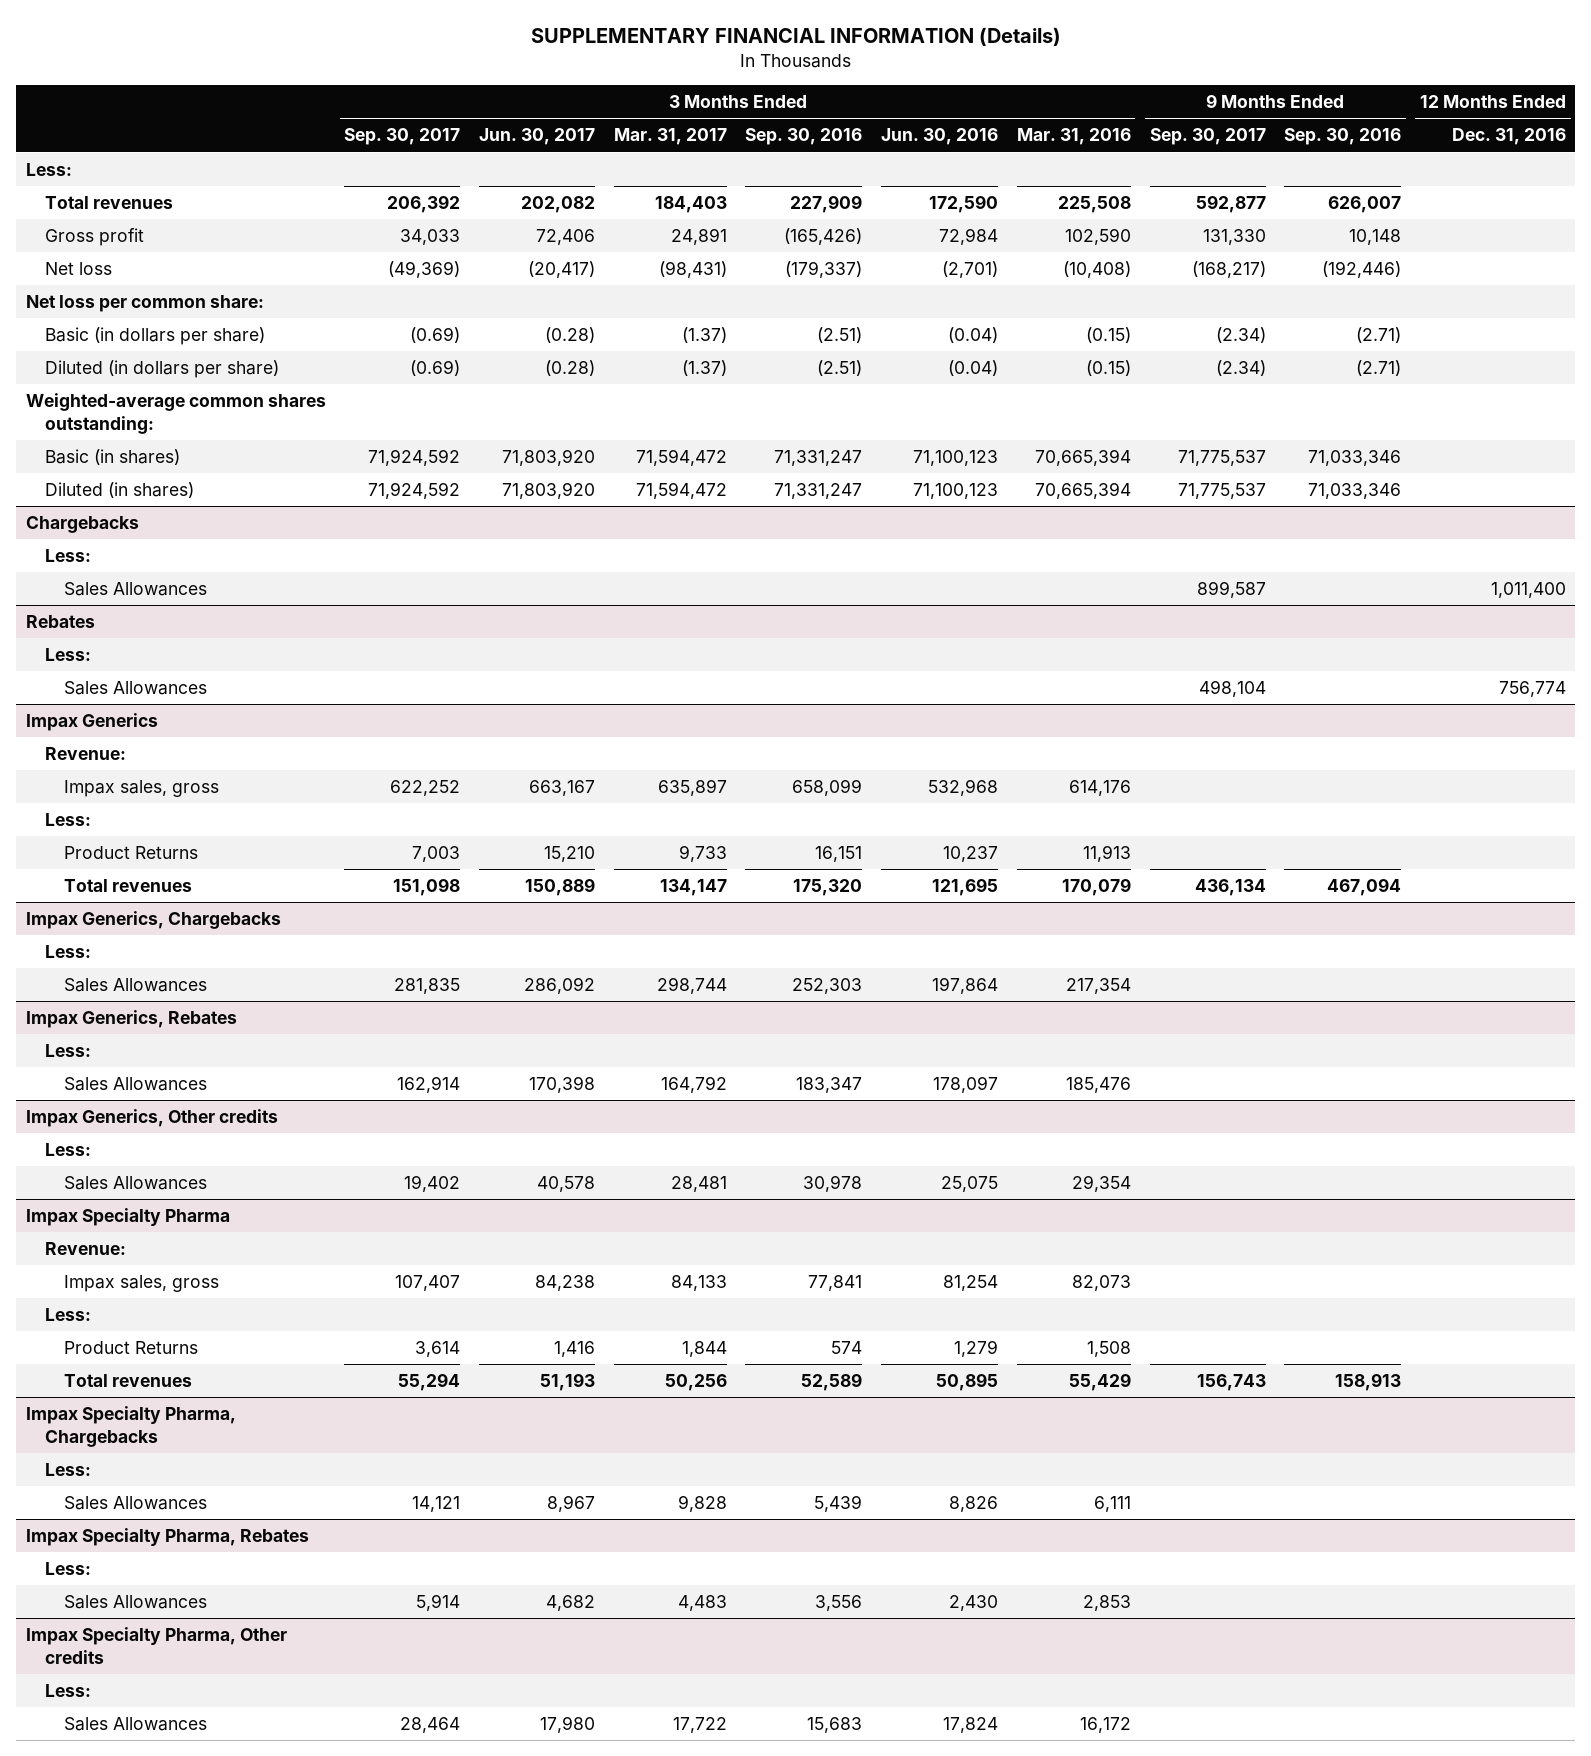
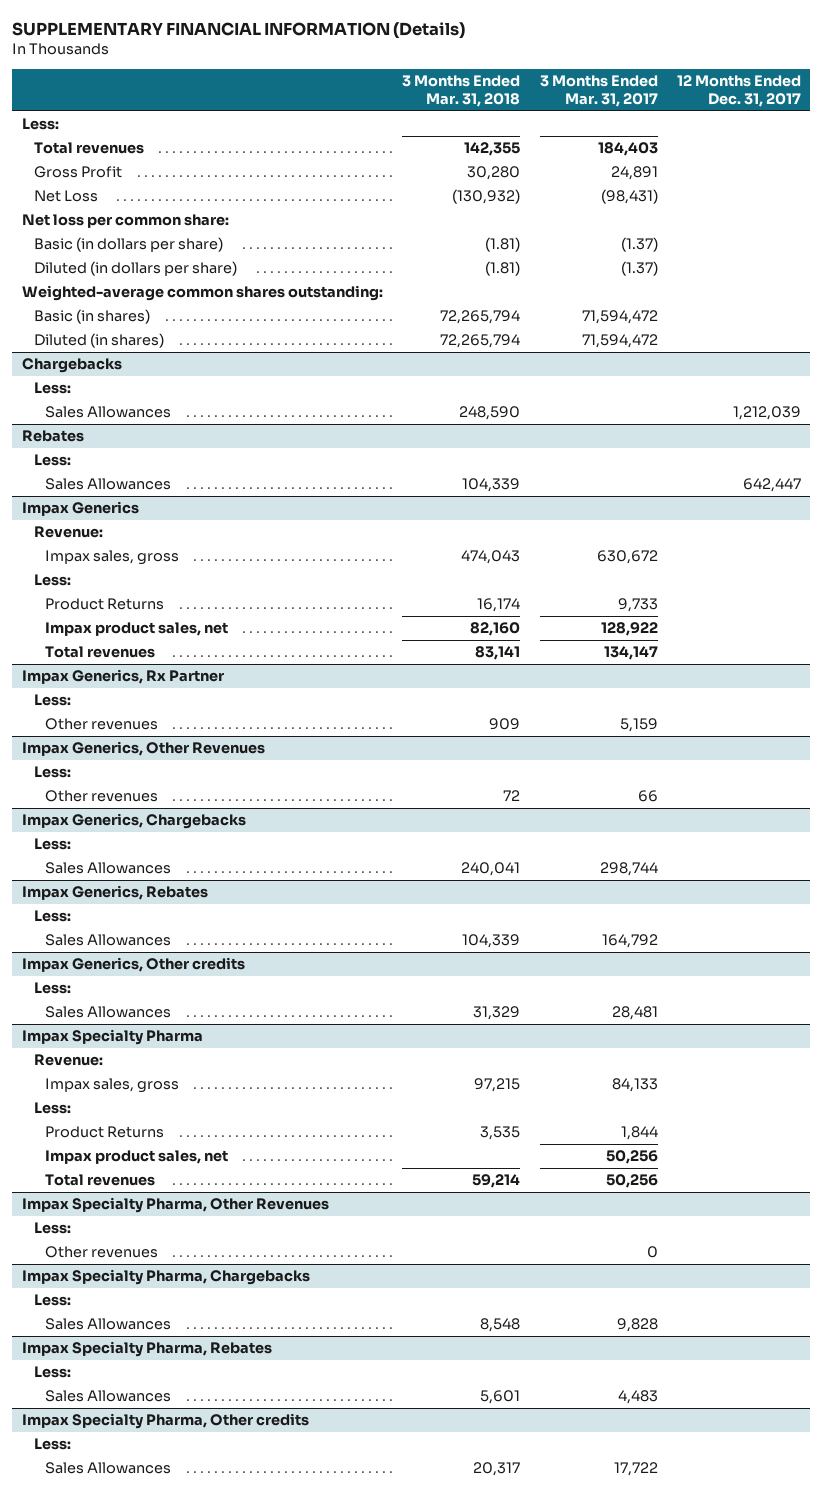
- | 3 Months Ended Sep. 30, 2017 | 3 Months Ended Jun. 30, 2017 | 3 Months Ended Mar. 31, 2017 | 3 Months Ended Sep. 30, 2016 | 3 Months Ended Jun. 30, 2016 | 3 Months Ended Mar. 31, 2016 | 9 Months Ended Sep. 30, 2017 | 9 Months Ended Sep. 30, 2016 | 12 Months Ended Dec. 31, 2016
+ | 3 Months Ended Mar. 31, 2018 | 3 Months Ended Mar. 31, 2017 | 12 Months Ended Dec. 31, 2017
- Gross profit | 34,033 | 72,406 | 24,891 | (165,426) | 72,984 | 102,590 | 131,330 | 10,148 |
- Net loss | (49,369) | (20,417) | (98,431) | (179,337) | (2,701) | (10,408) | (168,217) | (192,446) |
+ Gross Profit | 30,280 | 24,891 |
+ Net Loss | (130,932) | (98,431) |
@ Impax Generics
- Impax sales, gross | 622,252 | 663,167 | 635,897 | 658,099 | 532,968 | 614,176 | | |
+ Impax sales, gross | 474,043 | 630,672 |
+ Impax product sales, net | 82,160 | 128,922 |
+ Impax Generics, Rx Partner
+ Less:
+ Other revenues | 909 | 5,159 |
+ Impax Generics, Other Revenues
+ Less:
+ Other revenues | 72 | 66 |
@ Impax Specialty Pharma
+ Impax product sales, net | | 50,256 |
+ Impax Specialty Pharma, Other Revenues
+ Less:
+ Other revenues | | 0 |

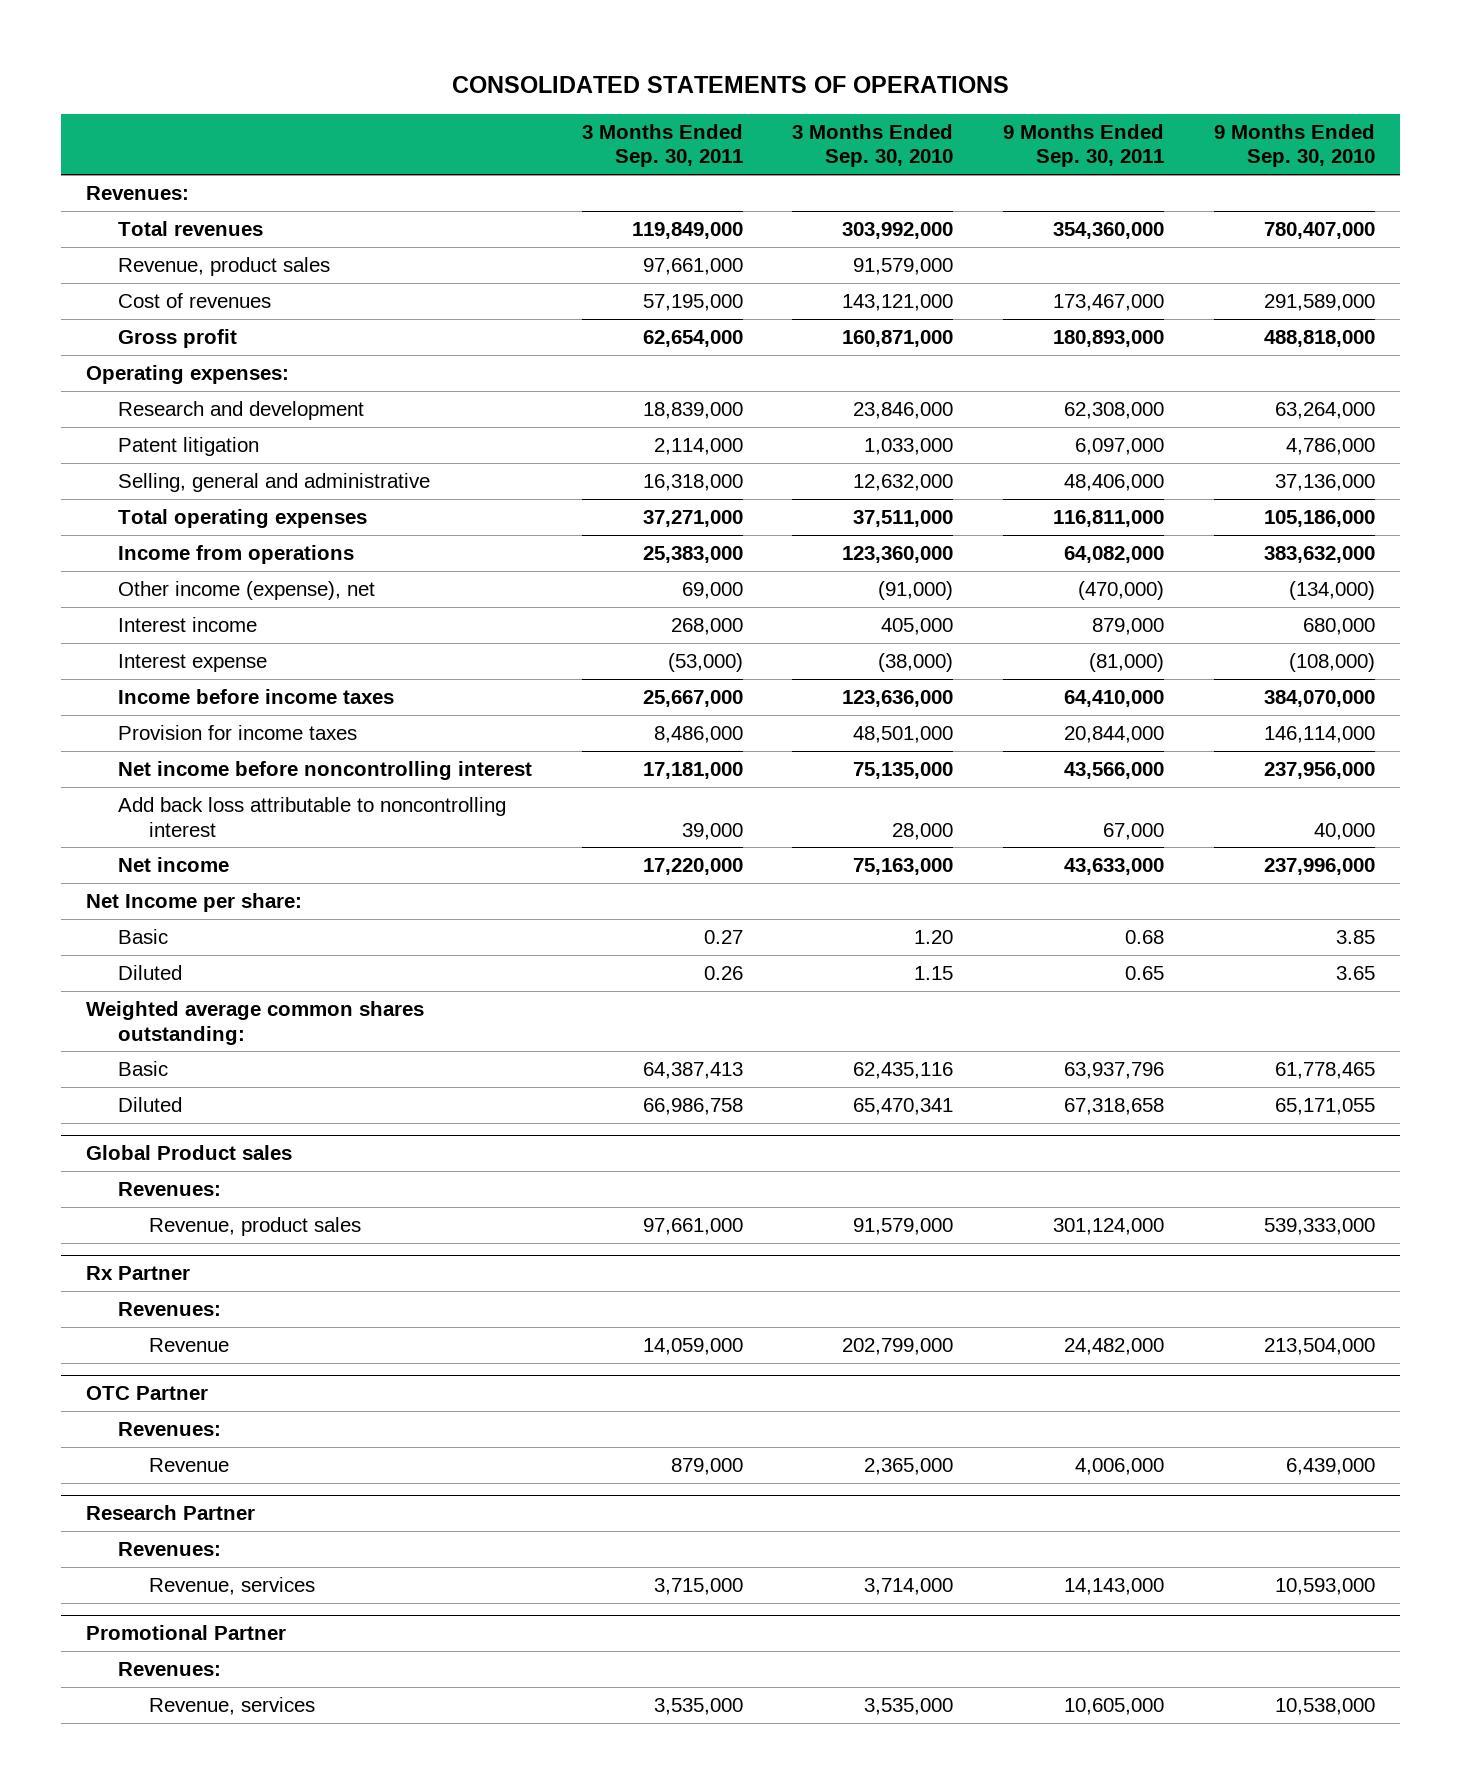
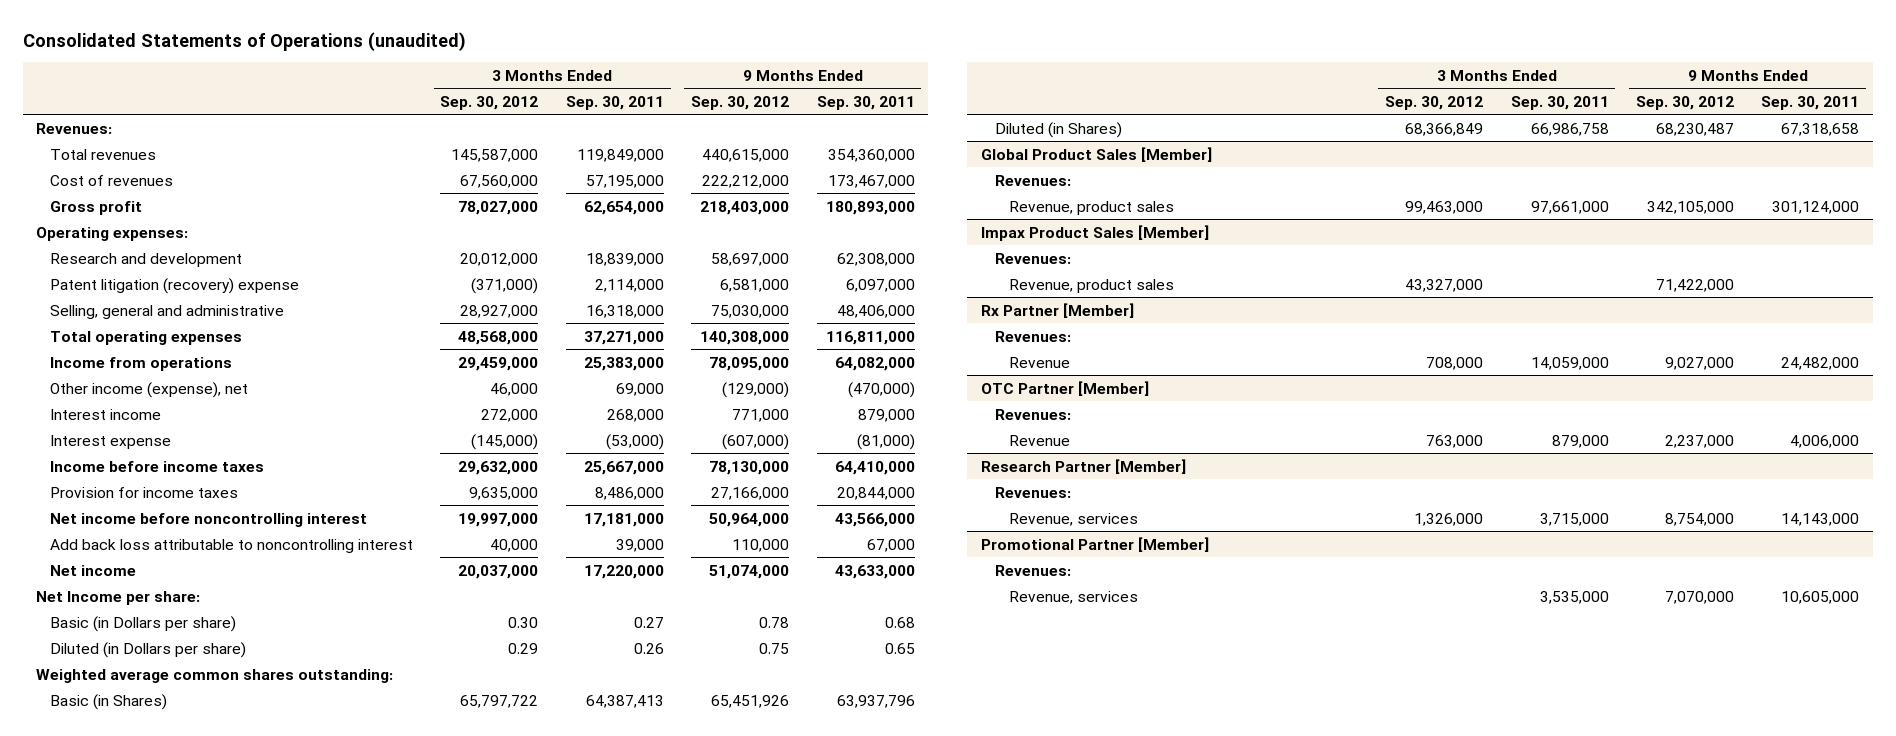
- CONSOLIDATED STATEMENTS OF OPERATIONS
+ Consolidated Statements of Operations (unaudited)
- | 3 Months Ended Sep. 30, 2011 | 3 Months Ended Sep. 30, 2010 | 9 Months Ended Sep. 30, 2011 | 9 Months Ended Sep. 30, 2010
+ | 3 Months Ended Sep. 30, 2012 | 3 Months Ended Sep. 30, 2011 | 9 Months Ended Sep. 30, 2012 | 9 Months Ended Sep. 30, 2011
- Revenue, product sales | 97,661,000 | 91,579,000 | |
- Patent litigation | 2,114,000 | 1,033,000 | 6,097,000 | 4,786,000
+ Patent litigation (recovery) expense | (371,000) | 2,114,000 | 6,581,000 | 6,097,000
- Basic | 0.27 | 1.20 | 0.68 | 3.85
- Diluted | 0.26 | 1.15 | 0.65 | 3.65
+ Basic (in Dollars per share) | 0.30 | 0.27 | 0.78 | 0.68
+ Diluted (in Dollars per share) | 0.29 | 0.26 | 0.75 | 0.65
- Basic | 64,387,413 | 62,435,116 | 63,937,796 | 61,778,465
- Diluted | 66,986,758 | 65,470,341 | 67,318,658 | 65,171,055
- Global Product sales
+ Basic (in Shares) | 65,797,722 | 64,387,413 | 65,451,926 | 63,937,796
+ Diluted (in Shares) | 68,366,849 | 66,986,758 | 68,230,487 | 67,318,658
+ Global Product Sales [Member]
- Rx Partner
+ Impax Product Sales [Member]
+ Revenue, product sales | 43,327,000 | | 71,422,000 |
+ Rx Partner [Member]
+ Revenues:
- OTC Partner
+ OTC Partner [Member]
- Research Partner
+ Research Partner [Member]
- Promotional Partner
+ Promotional Partner [Member]

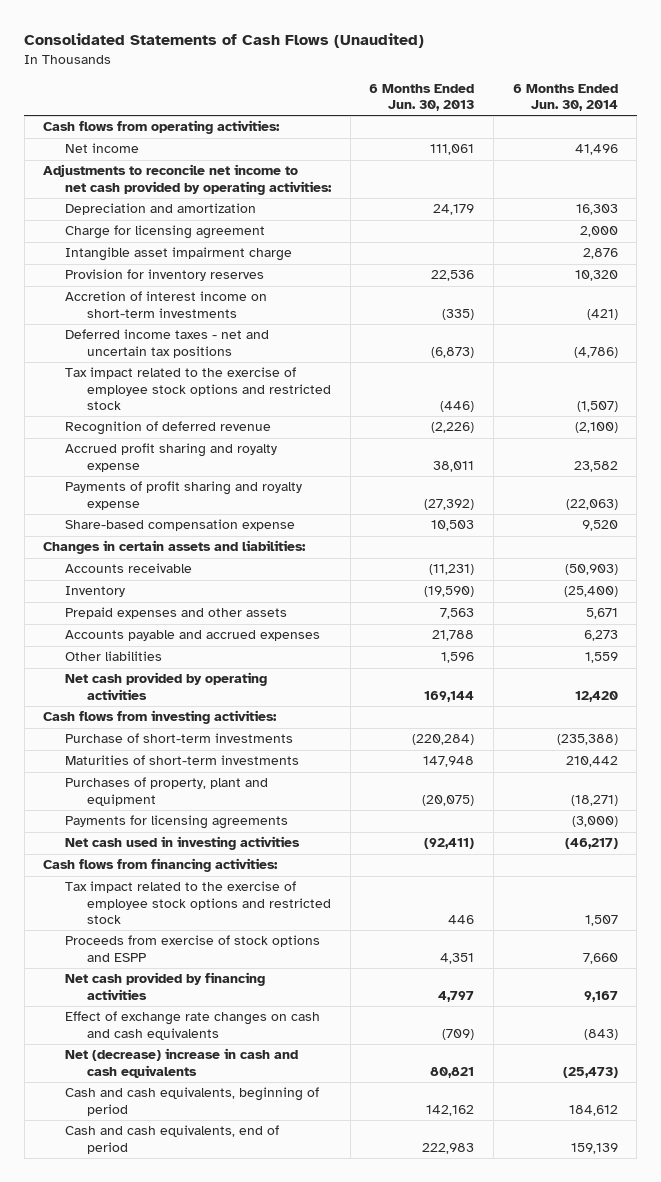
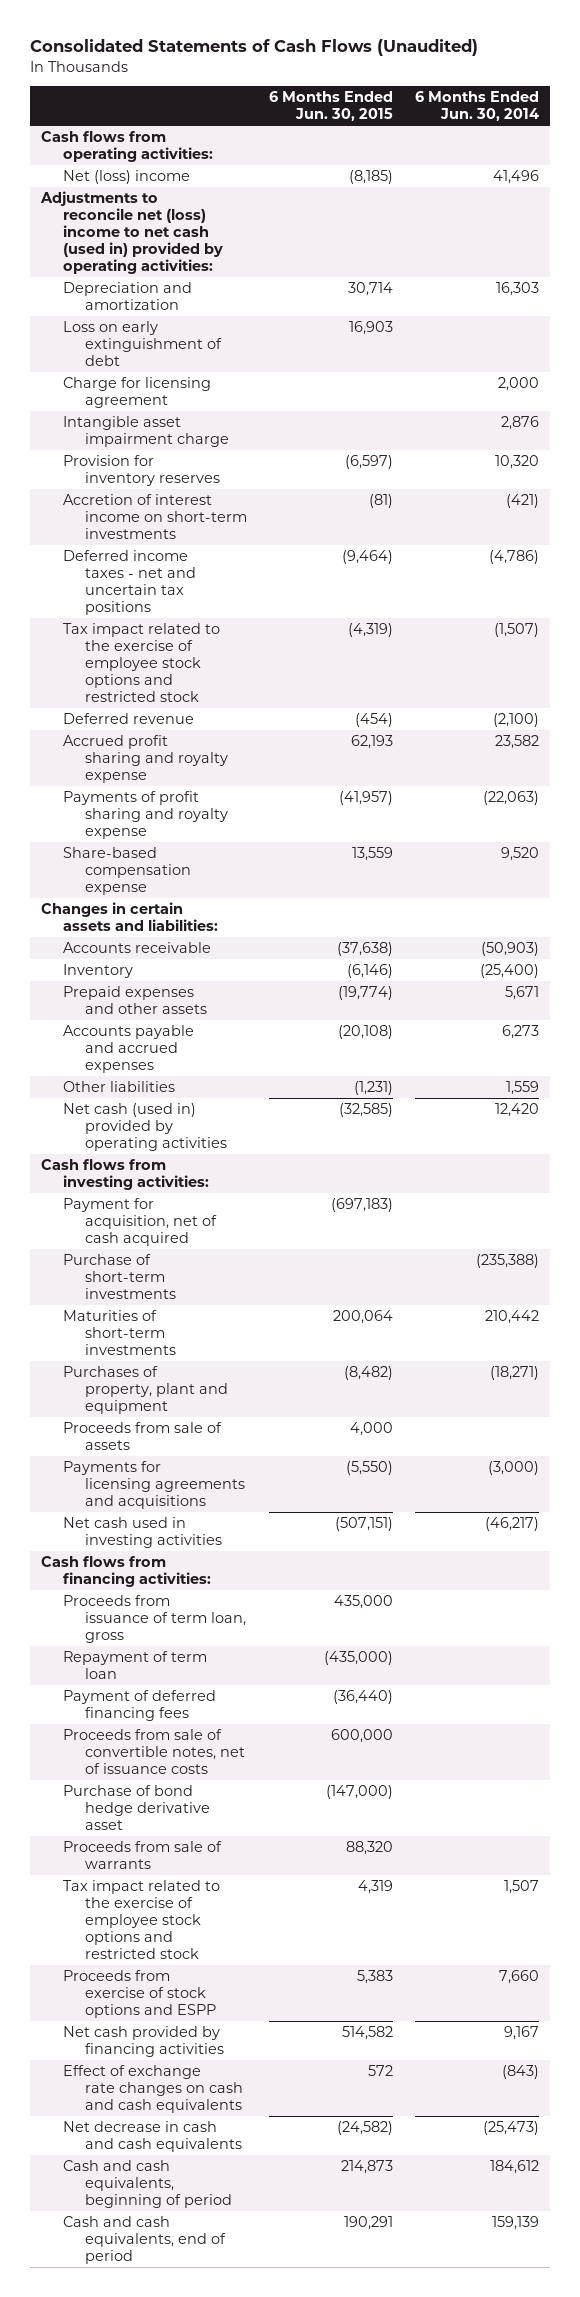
- | 6 Months Ended Jun. 30, 2013 | 6 Months Ended Jun. 30, 2014
+ | 6 Months Ended Jun. 30, 2015 | 6 Months Ended Jun. 30, 2014
- Net income | 111,061 | 41,496
- Adjustments to reconcile net income to net cash provided by operating activities:
+ Net (loss) income | (8,185) | 41,496
+ Adjustments to reconcile net (loss) income to net cash (used in) provided by operating activities:
+ Loss on early extinguishment of debt | 16,903 |
- Recognition of deferred revenue | (2,226) | (2,100)
+ Deferred revenue | (454) | (2,100)
- Net cash provided by operating activities | 169,144 | 12,420
+ Net cash (used in) provided by operating activities | (32,585) | 12,420
+ Payment for acquisition, net of cash acquired | (697,183) |
- Payments for licensing agreements | | (3,000)
+ Proceeds from sale of assets | 4,000 |
+ Payments for licensing agreements and acquisitions | (5,550) | (3,000)
+ Proceeds from issuance of term loan, gross | 435,000 |
+ Repayment of term loan | (435,000) |
+ Payment of deferred financing fees | (36,440) |
+ Proceeds from sale of convertible notes, net of issuance costs | 600,000 |
+ Purchase of bond hedge derivative asset | (147,000) |
+ Proceeds from sale of warrants | 88,320 |
- Net (decrease) increase in cash and cash equivalents | 80,821 | (25,473)
+ Net decrease in cash and cash equivalents | (24,582) | (25,473)

